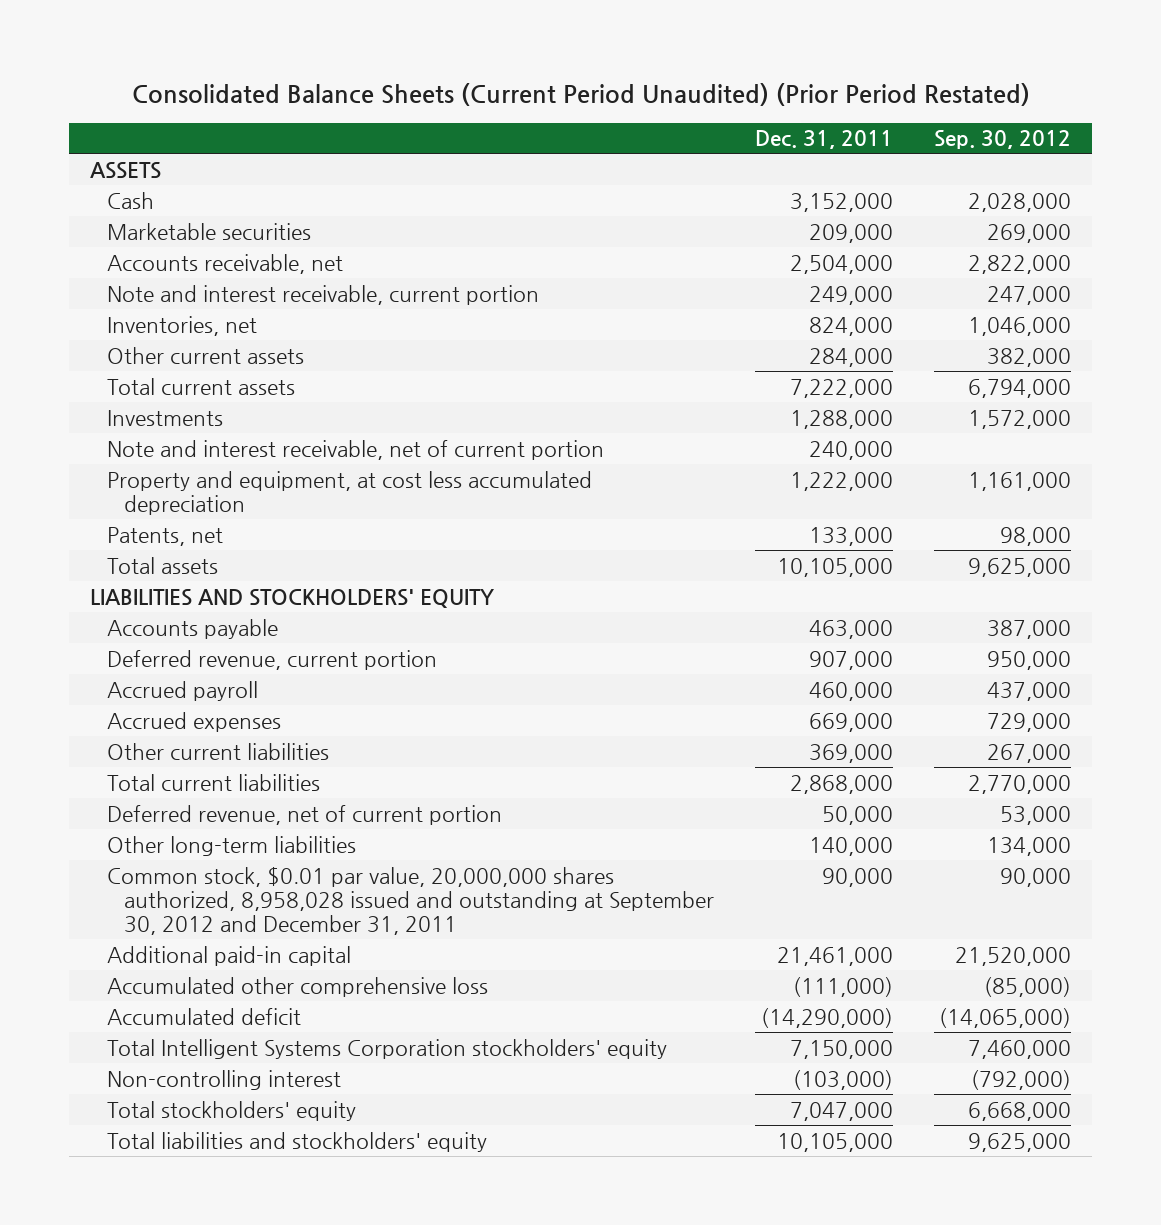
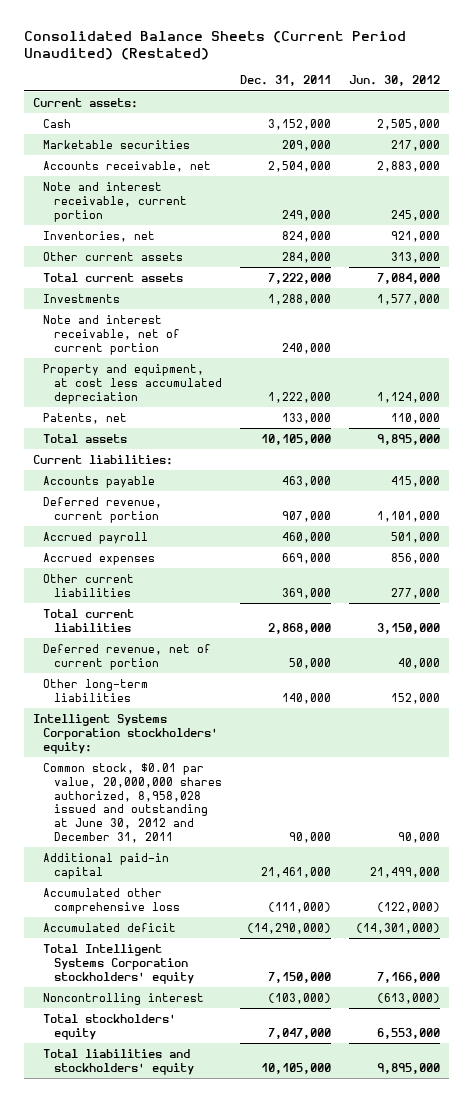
- Consolidated Balance Sheets (Current Period Unaudited) (Prior Period Restated)
+ Consolidated Balance Sheets (Current Period Unaudited) (Restated)
- | Dec. 31, 2011 | Sep. 30, 2012
+ | Dec. 31, 2011 | Jun. 30, 2012
- ASSETS
+ Current assets:
- LIABILITIES AND STOCKHOLDERS' EQUITY
+ Current liabilities:
- Common stock, $0.01 par value, 20,000,000 shares authorized, 8,958,028 issued and outstanding at September 30, 2012 and December 31, 2011 | 90,000 | 90,000
+ Intelligent Systems Corporation stockholders' equity:
+ Common stock, $0.01 par value, 20,000,000 shares authorized, 8,958,028 issued and outstanding at June 30, 2012 and December 31, 2011 | 90,000 | 90,000
- Non-controlling interest | (103,000) | (792,000)
+ Noncontrolling interest | (103,000) | (613,000)

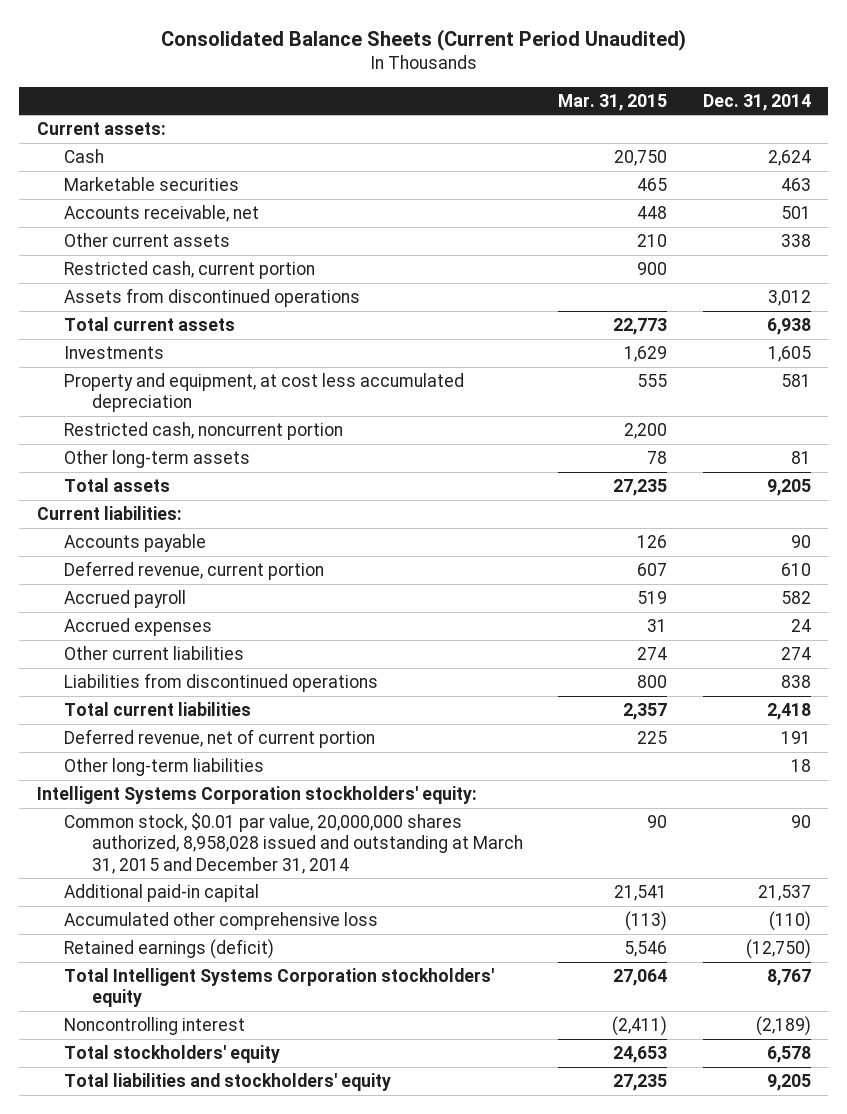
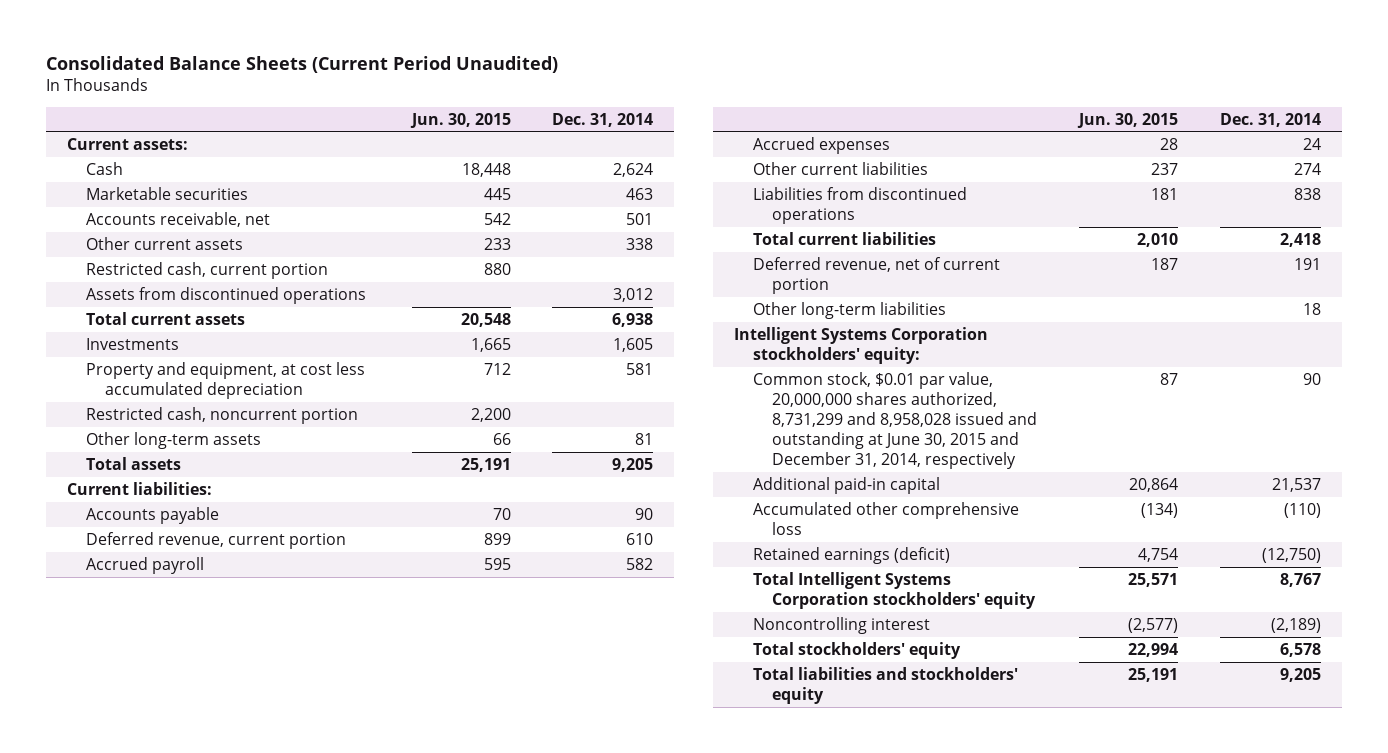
- | Mar. 31, 2015 | Dec. 31, 2014
+ | Jun. 30, 2015 | Dec. 31, 2014
- Common stock, $0.01 par value, 20,000,000 shares authorized, 8,958,028 issued and outstanding at March 31, 2015 and December 31, 2014 | 90 | 90
+ Common stock, $0.01 par value, 20,000,000 shares authorized, 8,731,299 and 8,958,028 issued and outstanding at June 30, 2015 and December 31, 2014, respectively | 87 | 90

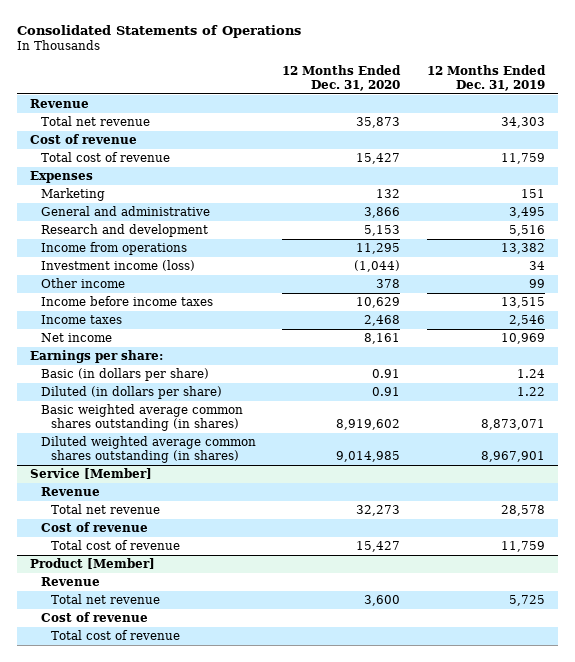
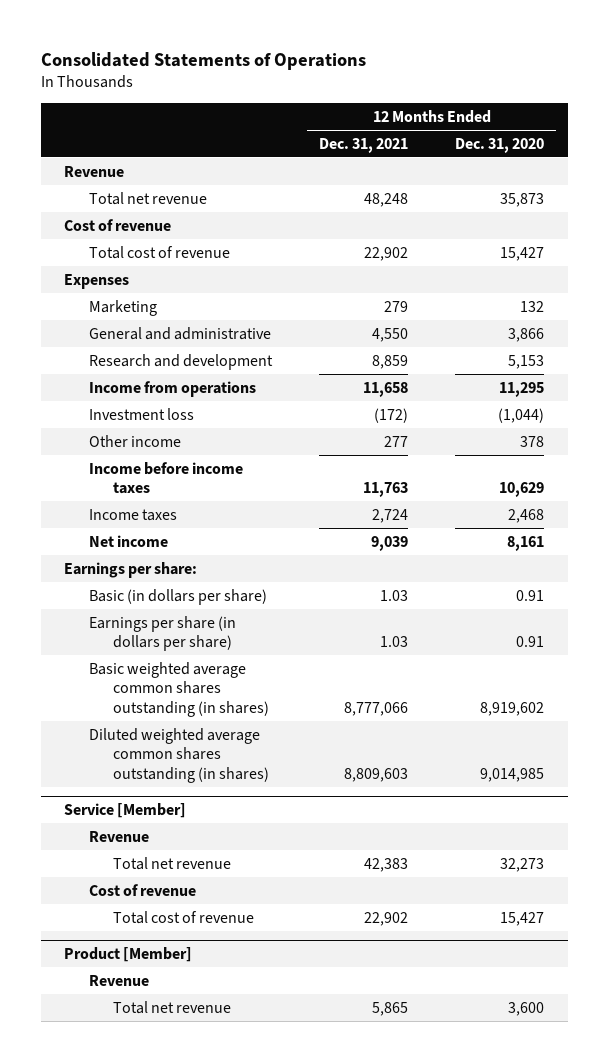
- | 12 Months Ended Dec. 31, 2020 | 12 Months Ended Dec. 31, 2019
+ | 12 Months Ended Dec. 31, 2021 | 12 Months Ended Dec. 31, 2020
- Investment income (loss) | (1,044) | 34
+ Investment loss | (172) | (1,044)
- Diluted (in dollars per share) | 0.91 | 1.22
+ Earnings per share (in dollars per share) | 1.03 | 0.91
@ Product [Member]
- Cost of revenue
- Total cost of revenue

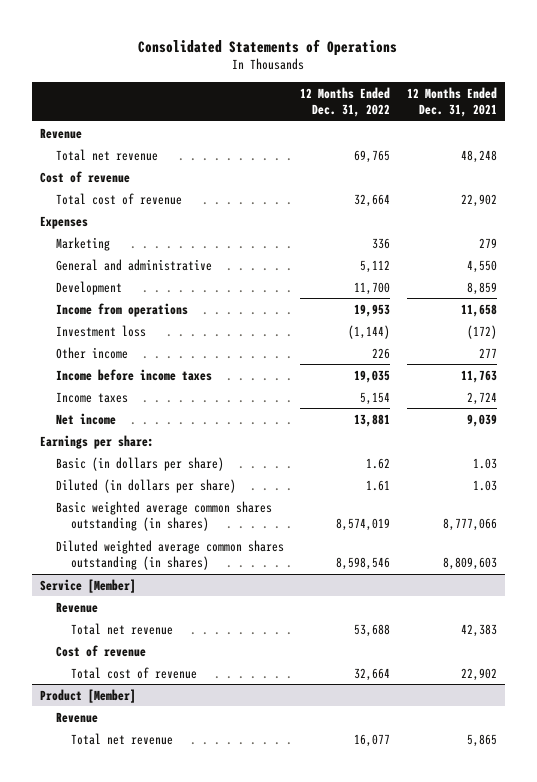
- | 12 Months Ended Dec. 31, 2021 | 12 Months Ended Dec. 31, 2020
+ | 12 Months Ended Dec. 31, 2022 | 12 Months Ended Dec. 31, 2021
- Research and development | 8,859 | 5,153
+ Development | 11,700 | 8,859
- Earnings per share (in dollars per share) | 1.03 | 0.91
+ Diluted (in dollars per share) | 1.61 | 1.03

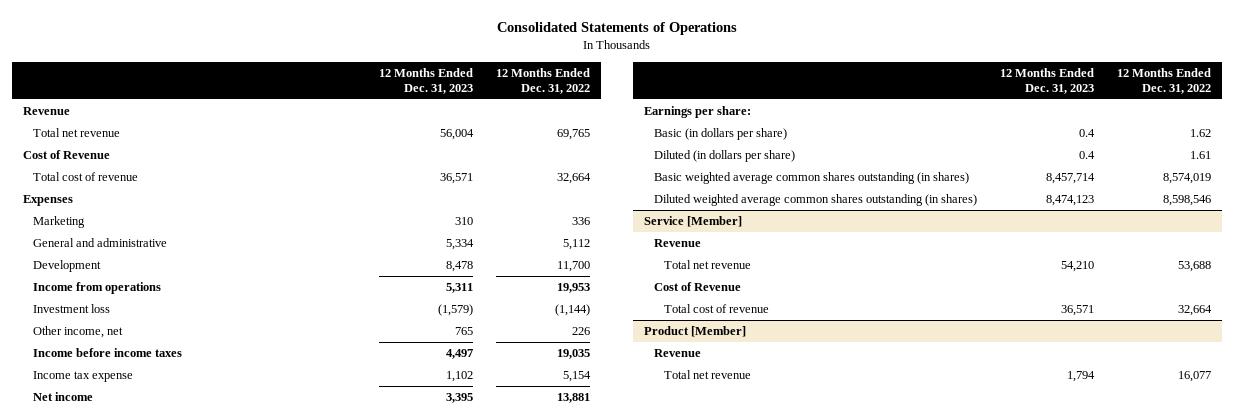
- | 12 Months Ended Dec. 31, 2022 | 12 Months Ended Dec. 31, 2021
+ | 12 Months Ended Dec. 31, 2023 | 12 Months Ended Dec. 31, 2022
- Cost of revenue
+ Cost of Revenue
- Other income | 226 | 277
+ Other income, net | 765 | 226
- Income taxes | 5,154 | 2,724
+ Income tax expense | 1,102 | 5,154
@ Service [Member]
- Cost of revenue
+ Cost of Revenue

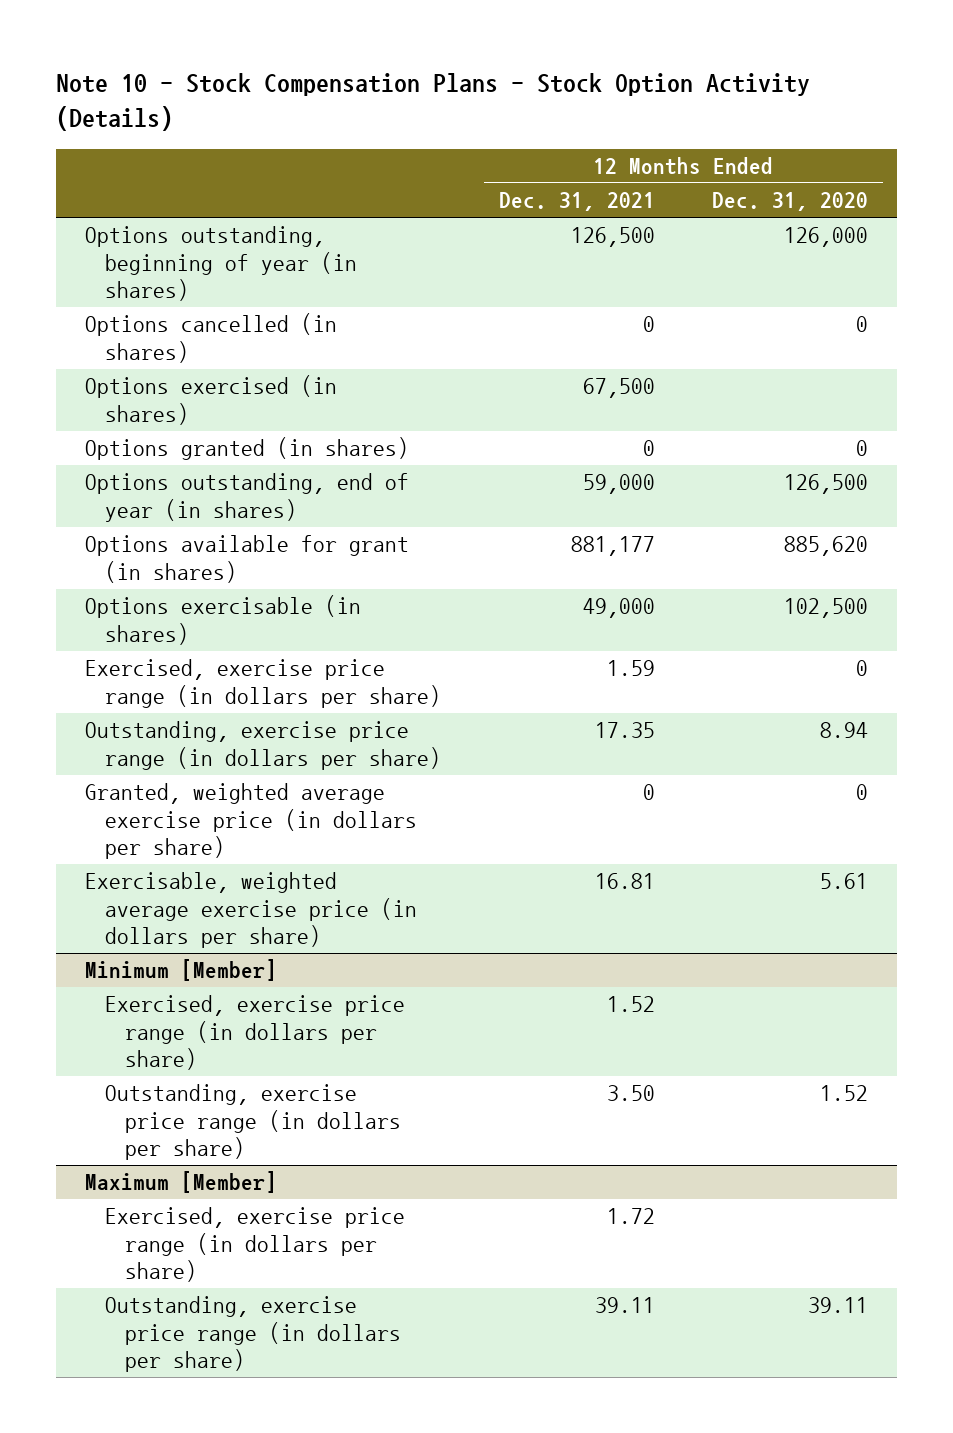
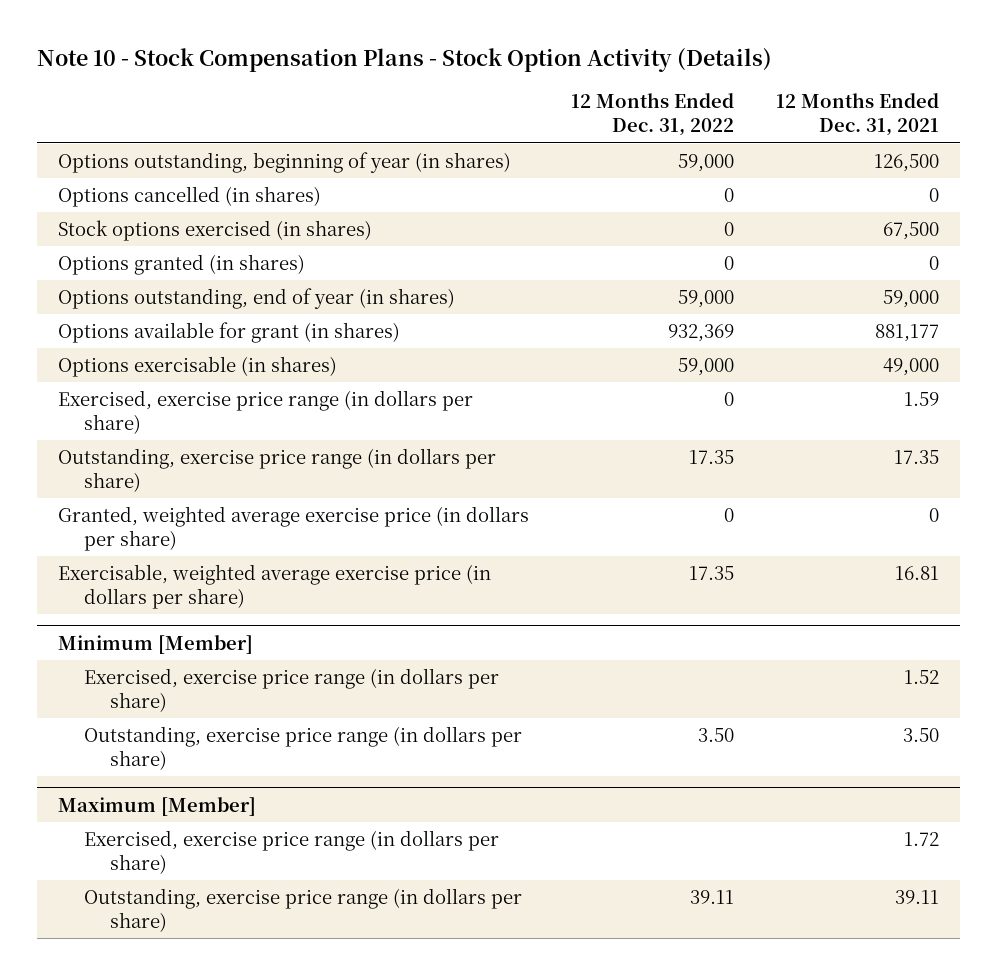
- | 12 Months Ended Dec. 31, 2021 | 12 Months Ended Dec. 31, 2020
+ | 12 Months Ended Dec. 31, 2022 | 12 Months Ended Dec. 31, 2021
- Options exercised (in shares) | 67,500 |
+ Stock options exercised (in shares) | 0 | 67,500

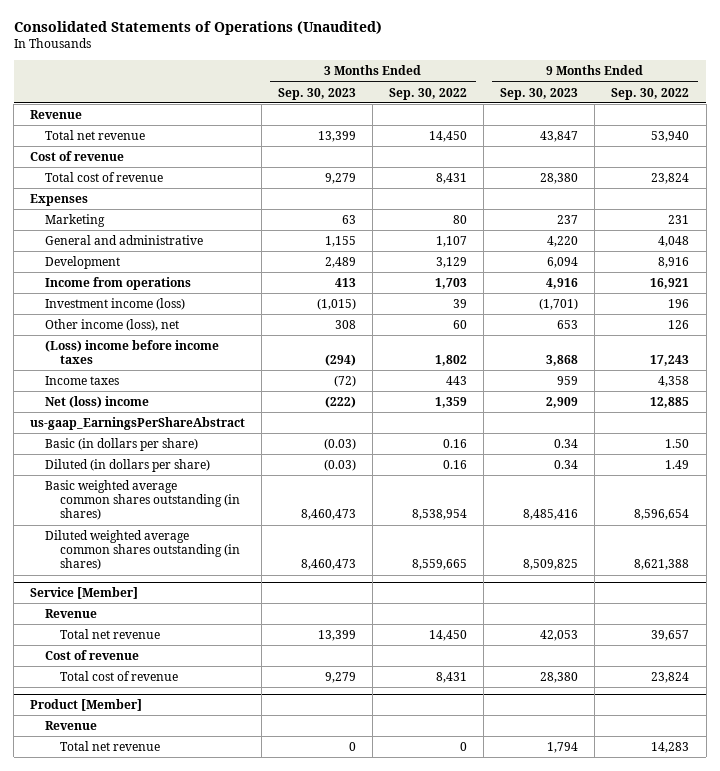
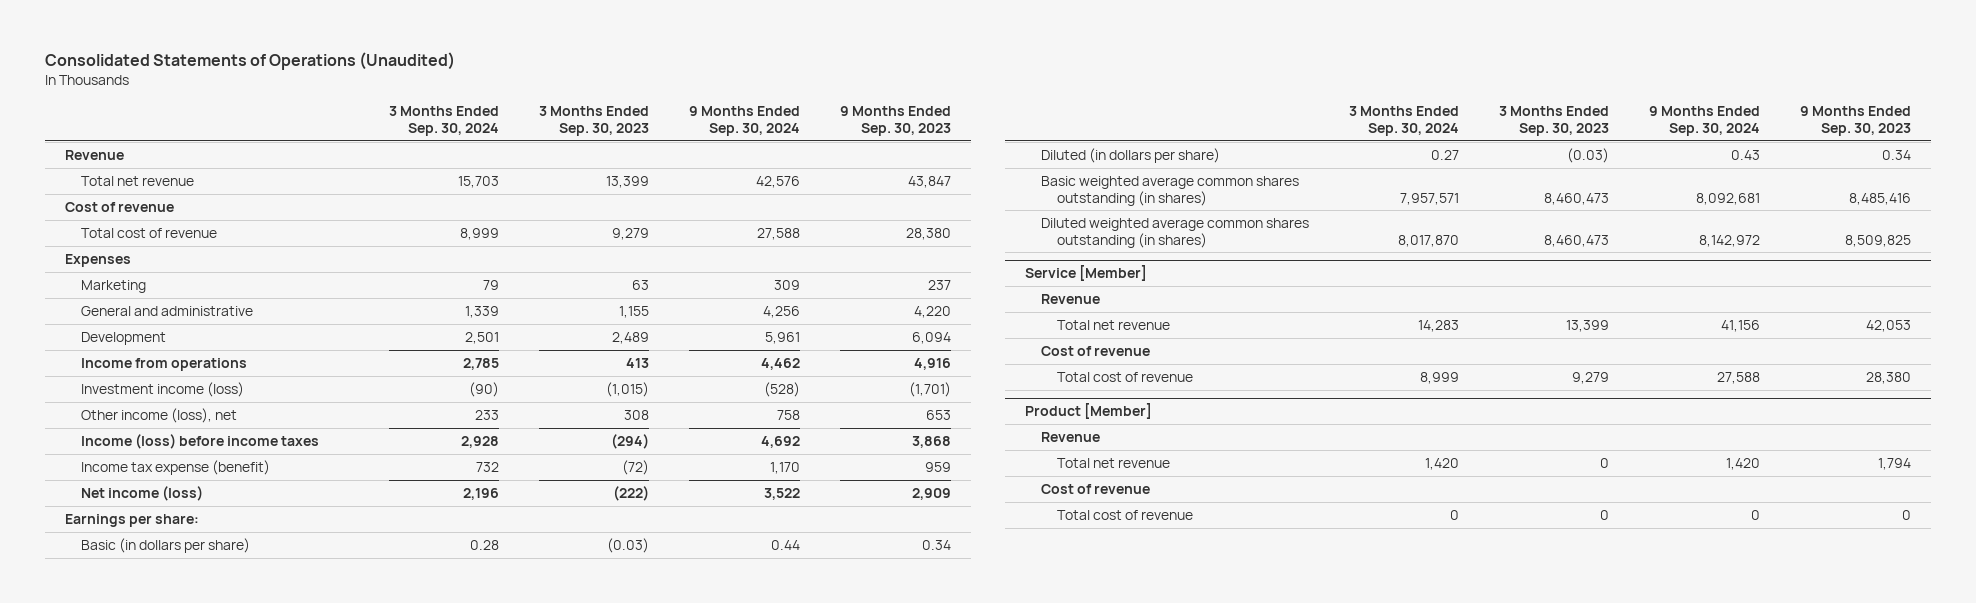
- | 3 Months Ended Sep. 30, 2023 | 3 Months Ended Sep. 30, 2022 | 9 Months Ended Sep. 30, 2023 | 9 Months Ended Sep. 30, 2022
+ | 3 Months Ended Sep. 30, 2024 | 3 Months Ended Sep. 30, 2023 | 9 Months Ended Sep. 30, 2024 | 9 Months Ended Sep. 30, 2023
- (Loss) income before income taxes | (294) | 1,802 | 3,868 | 17,243
- Income taxes | (72) | 443 | 959 | 4,358
- Net (loss) income | (222) | 1,359 | 2,909 | 12,885
- us-gaap_EarningsPerShareAbstract
+ Income (loss) before income taxes | 2,928 | (294) | 4,692 | 3,868
+ Income tax expense (benefit) | 732 | (72) | 1,170 | 959
+ Net income (loss) | 2,196 | (222) | 3,522 | 2,909
+ Earnings per share:
@ Product [Member]
+ Cost of revenue
+ Total cost of revenue | 0 | 0 | 0 | 0

